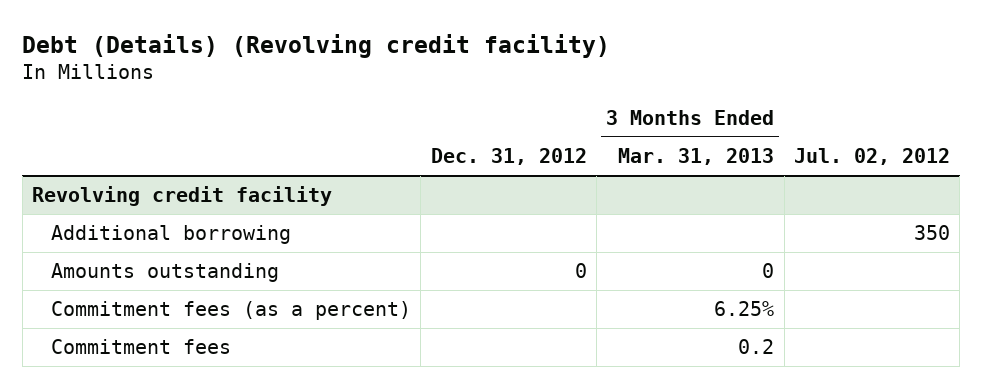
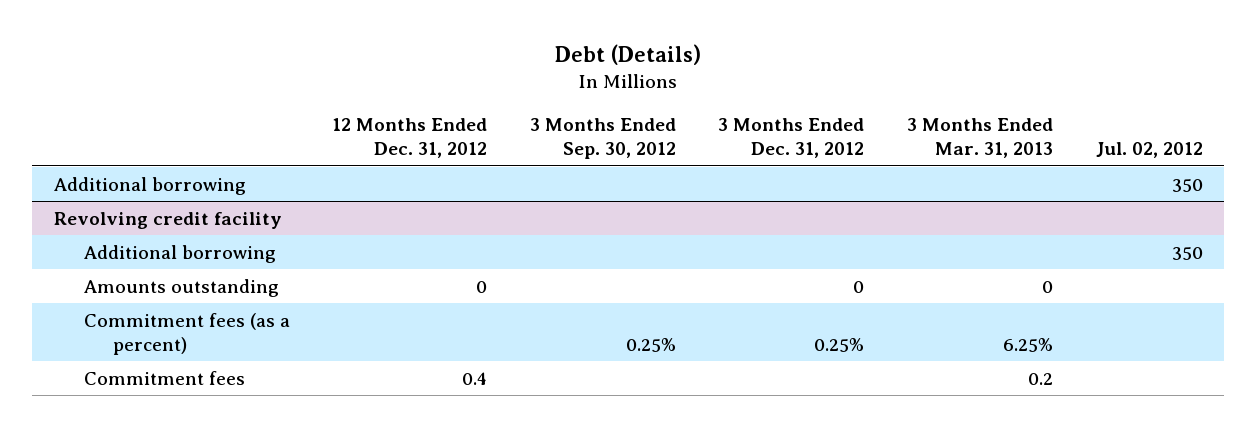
- Debt (Details) (Revolving credit facility)
+ Debt (Details)
- | Dec. 31, 2012 | 3 Months Ended Mar. 31, 2013 | Jul. 02, 2012
+ | 12 Months Ended Dec. 31, 2012 | 3 Months Ended Sep. 30, 2012 | 3 Months Ended Dec. 31, 2012 | 3 Months Ended Mar. 31, 2013 | Jul. 02, 2012
+ Additional borrowing | | | | | 350

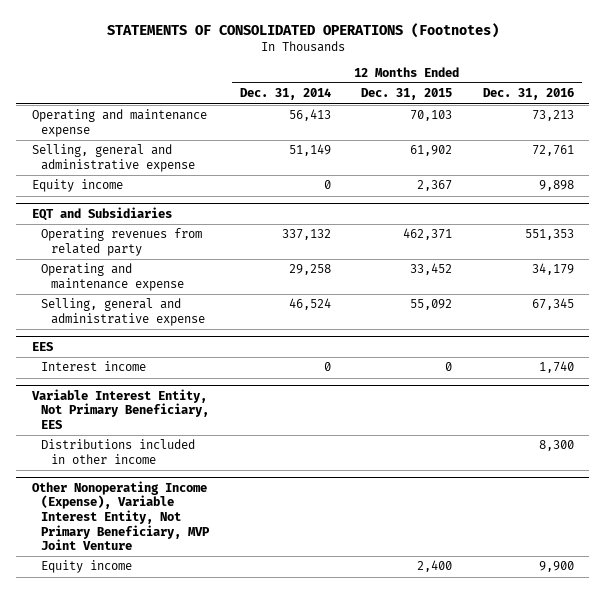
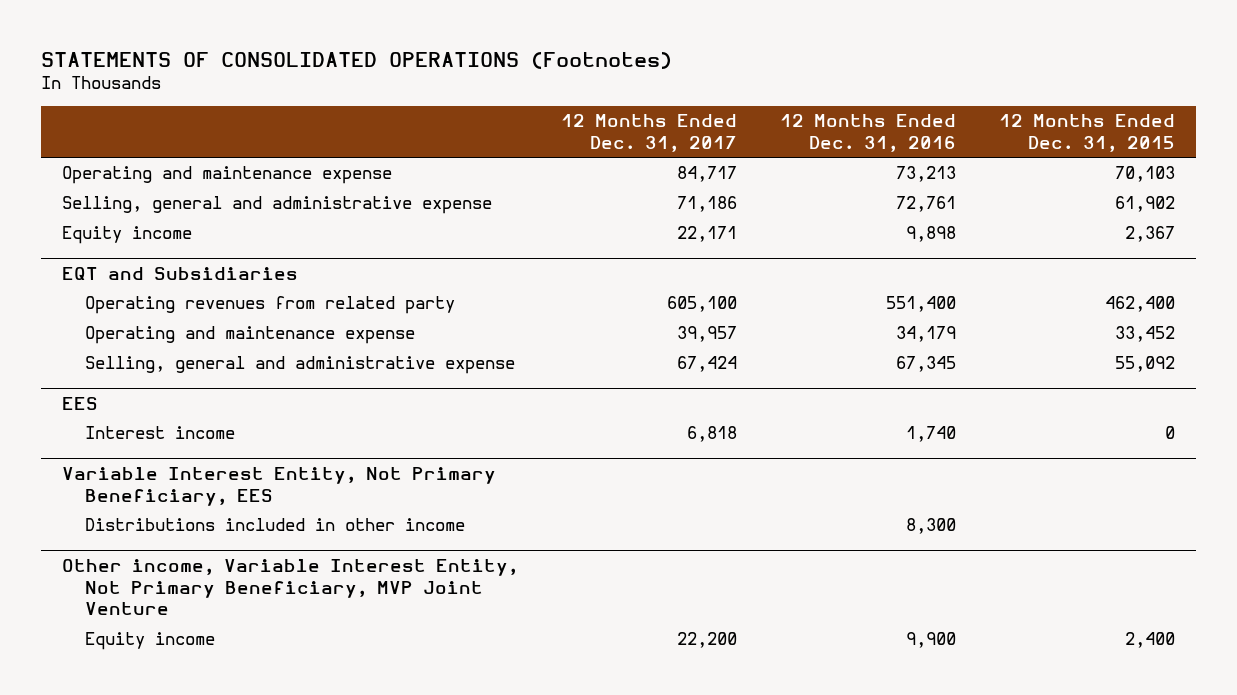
- | 12 Months Ended Dec. 31, 2014 | 12 Months Ended Dec. 31, 2015 | 12 Months Ended Dec. 31, 2016
+ | 12 Months Ended Dec. 31, 2017 | 12 Months Ended Dec. 31, 2016 | 12 Months Ended Dec. 31, 2015
@ EQT and Subsidiaries
- Operating revenues from related party | 337,132 | 462,371 | 551,353
+ Operating revenues from related party | 605,100 | 551,400 | 462,400
- Other Nonoperating Income (Expense), Variable Interest Entity, Not Primary Beneficiary, MVP Joint Venture
+ Other income, Variable Interest Entity, Not Primary Beneficiary, MVP Joint Venture

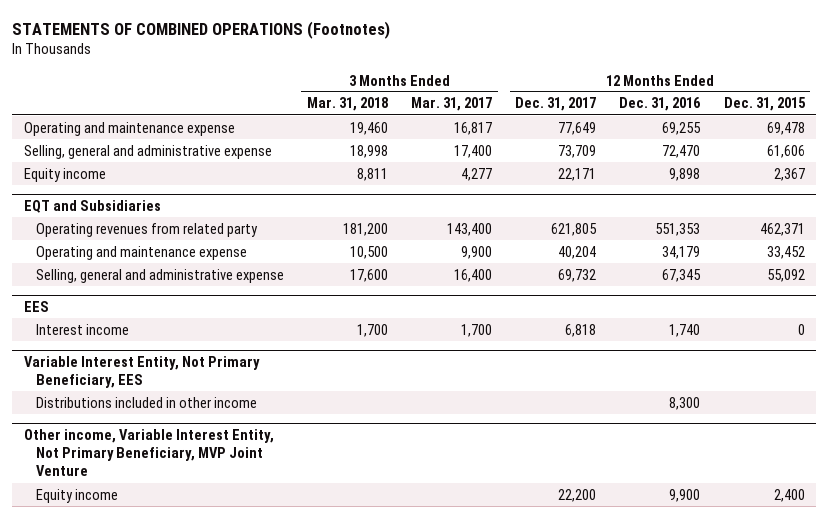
- STATEMENTS OF CONSOLIDATED OPERATIONS (Footnotes)
+ STATEMENTS OF COMBINED OPERATIONS (Footnotes)
- | 12 Months Ended Dec. 31, 2017 | 12 Months Ended Dec. 31, 2016 | 12 Months Ended Dec. 31, 2015
+ | 3 Months Ended Mar. 31, 2018 | 3 Months Ended Mar. 31, 2017 | 12 Months Ended Dec. 31, 2017 | 12 Months Ended Dec. 31, 2016 | 12 Months Ended Dec. 31, 2015
- Operating and maintenance expense | 84,717 | 73,213 | 70,103
- Selling, general and administrative expense | 71,186 | 72,761 | 61,902
+ Operating and maintenance expense | 19,460 | 16,817 | 77,649 | 69,255 | 69,478
+ Selling, general and administrative expense | 18,998 | 17,400 | 73,709 | 72,470 | 61,606
@ EQT and Subsidiaries
- Operating revenues from related party | 605,100 | 551,400 | 462,400
- Operating and maintenance expense | 39,957 | 34,179 | 33,452
- Selling, general and administrative expense | 67,424 | 67,345 | 55,092
+ Operating revenues from related party | 181,200 | 143,400 | 621,805 | 551,353 | 462,371
+ Operating and maintenance expense | 10,500 | 9,900 | 40,204 | 34,179 | 33,452
+ Selling, general and administrative expense | 17,600 | 16,400 | 69,732 | 67,345 | 55,092

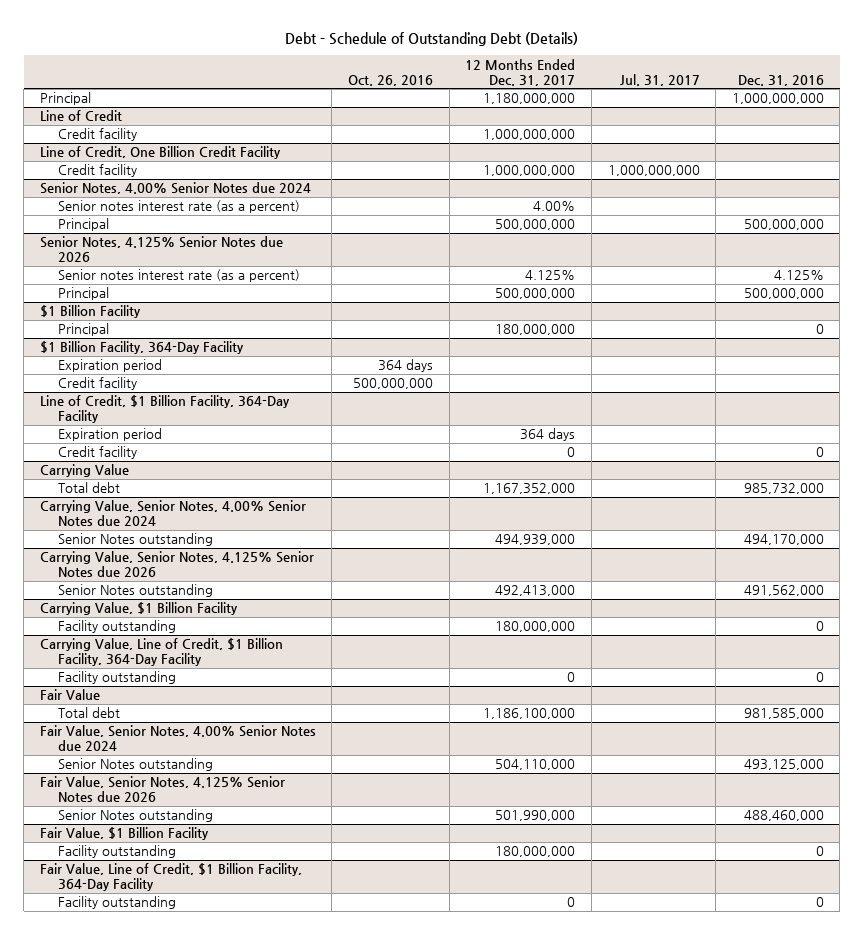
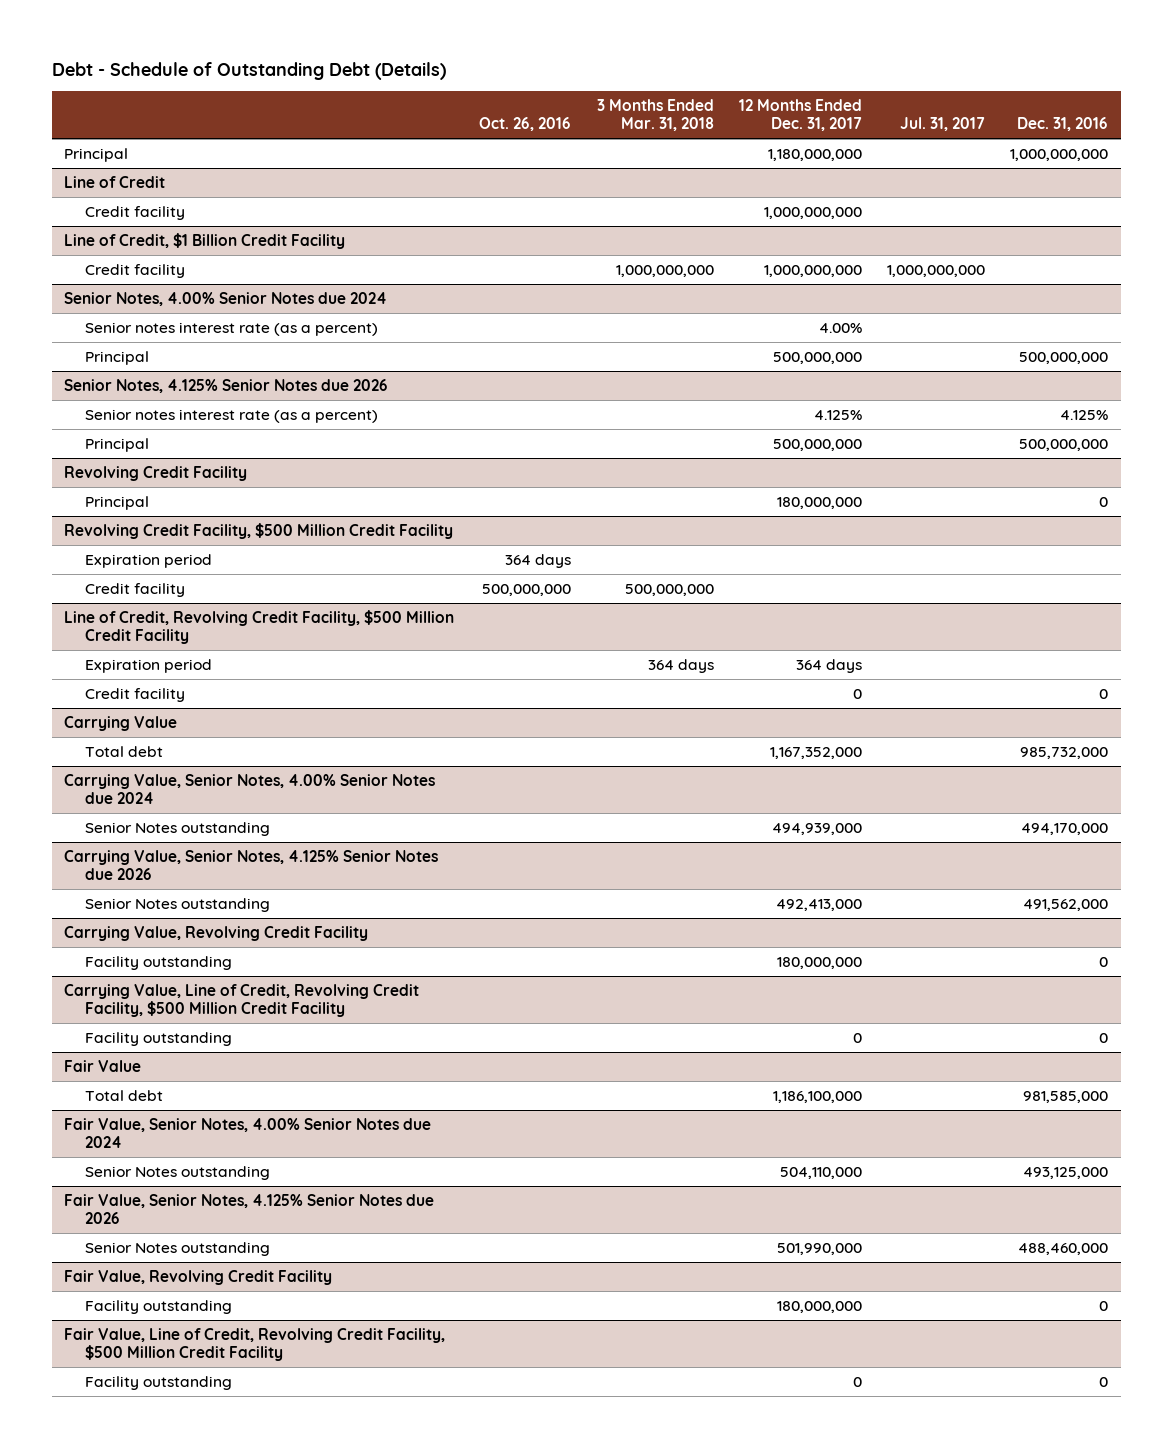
- | Oct. 26, 2016 | 12 Months Ended Dec. 31, 2017 | Jul. 31, 2017 | Dec. 31, 2016
+ | Oct. 26, 2016 | 3 Months Ended Mar. 31, 2018 | 12 Months Ended Dec. 31, 2017 | Jul. 31, 2017 | Dec. 31, 2016
- Line of Credit, One Billion Credit Facility
+ Line of Credit, $1 Billion Credit Facility
- $1 Billion Facility
+ Revolving Credit Facility
- $1 Billion Facility, 364-Day Facility
+ Revolving Credit Facility, $500 Million Credit Facility
- Line of Credit, $1 Billion Facility, 364-Day Facility
+ Line of Credit, Revolving Credit Facility, $500 Million Credit Facility
- Carrying Value, $1 Billion Facility
+ Carrying Value, Revolving Credit Facility
- Carrying Value, Line of Credit, $1 Billion Facility, 364-Day Facility
+ Carrying Value, Line of Credit, Revolving Credit Facility, $500 Million Credit Facility
- Fair Value, $1 Billion Facility
+ Fair Value, Revolving Credit Facility
- Fair Value, Line of Credit, $1 Billion Facility, 364-Day Facility
+ Fair Value, Line of Credit, Revolving Credit Facility, $500 Million Credit Facility

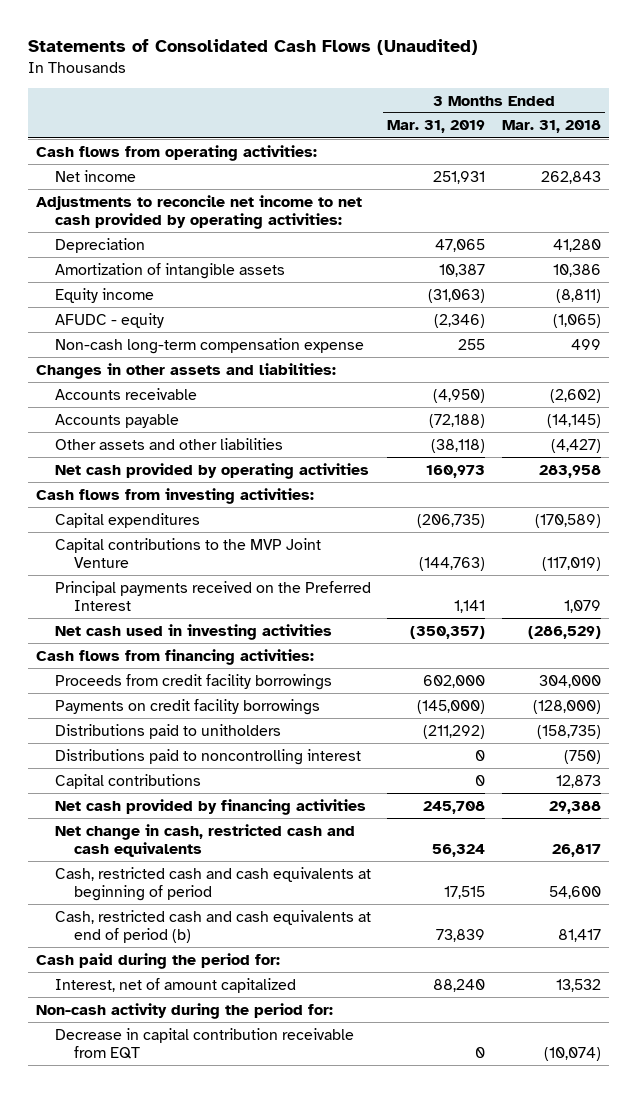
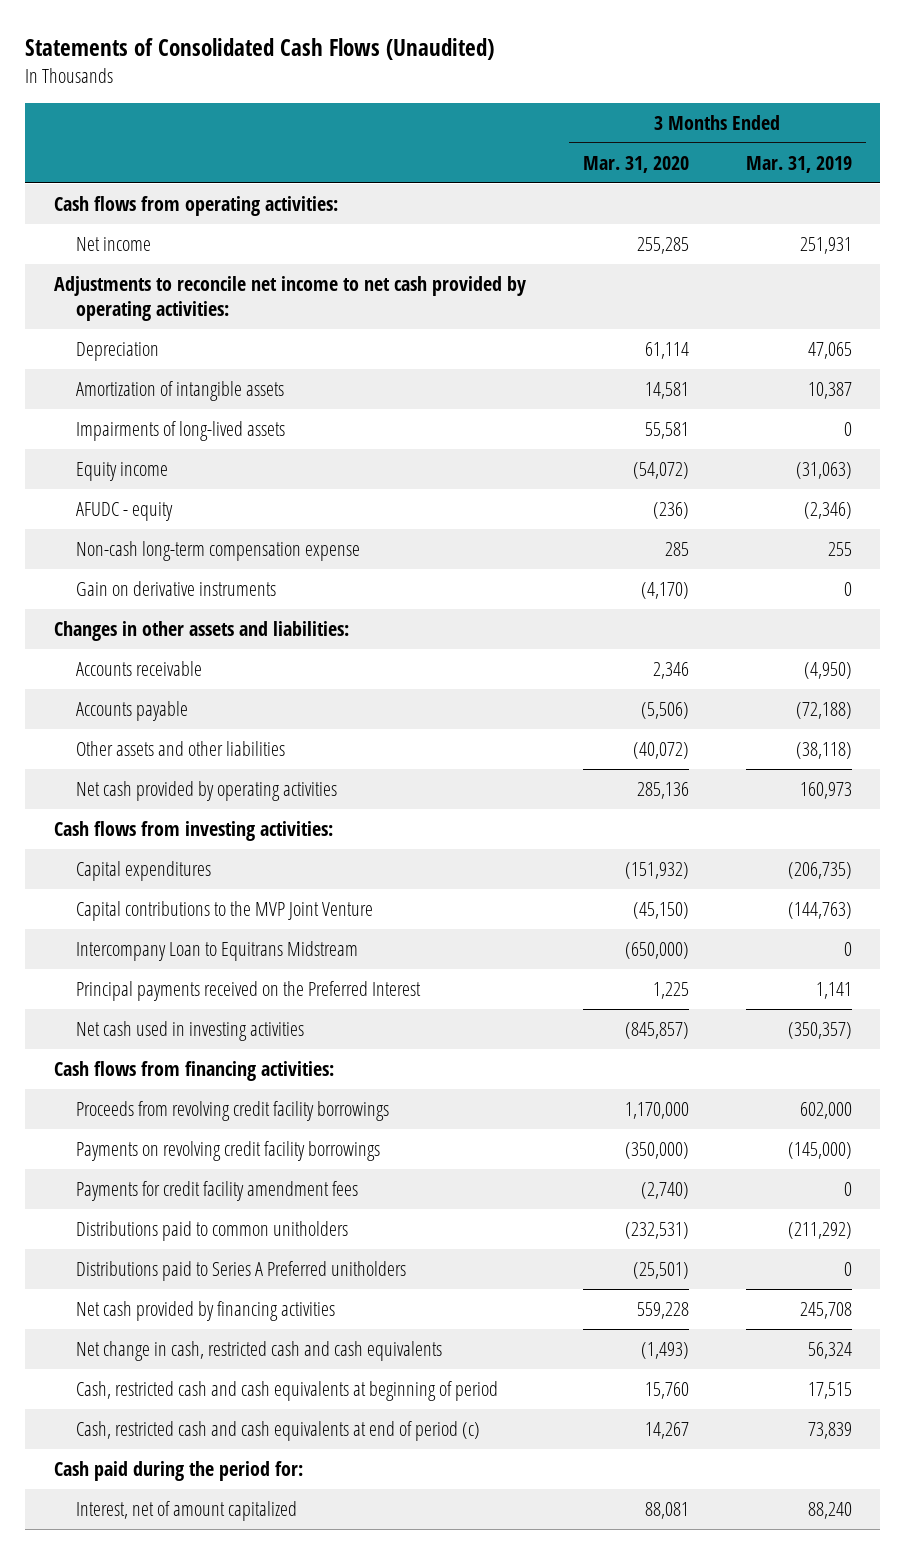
- | 3 Months Ended Mar. 31, 2019 | 3 Months Ended Mar. 31, 2018
+ | 3 Months Ended Mar. 31, 2020 | 3 Months Ended Mar. 31, 2019
+ Impairments of long-lived assets | 55,581 | 0
+ Gain on derivative instruments | (4,170) | 0
+ Intercompany Loan to Equitrans Midstream | (650,000) | 0
- Proceeds from credit facility borrowings | 602,000 | 304,000
- Payments on credit facility borrowings | (145,000) | (128,000)
- Distributions paid to unitholders | (211,292) | (158,735)
- Distributions paid to noncontrolling interest | 0 | (750)
- Capital contributions | 0 | 12,873
+ Proceeds from revolving credit facility borrowings | 1,170,000 | 602,000
+ Payments on revolving credit facility borrowings | (350,000) | (145,000)
+ Payments for credit facility amendment fees | (2,740) | 0
+ Distributions paid to common unitholders | (232,531) | (211,292)
+ Distributions paid to Series A Preferred unitholders | (25,501) | 0
- Cash, restricted cash and cash equivalents at end of period (b) | 73,839 | 81,417
+ Cash, restricted cash and cash equivalents at end of period (c) | 14,267 | 73,839
- Non-cash activity during the period for:
- Decrease in capital contribution receivable from EQT | 0 | (10,074)

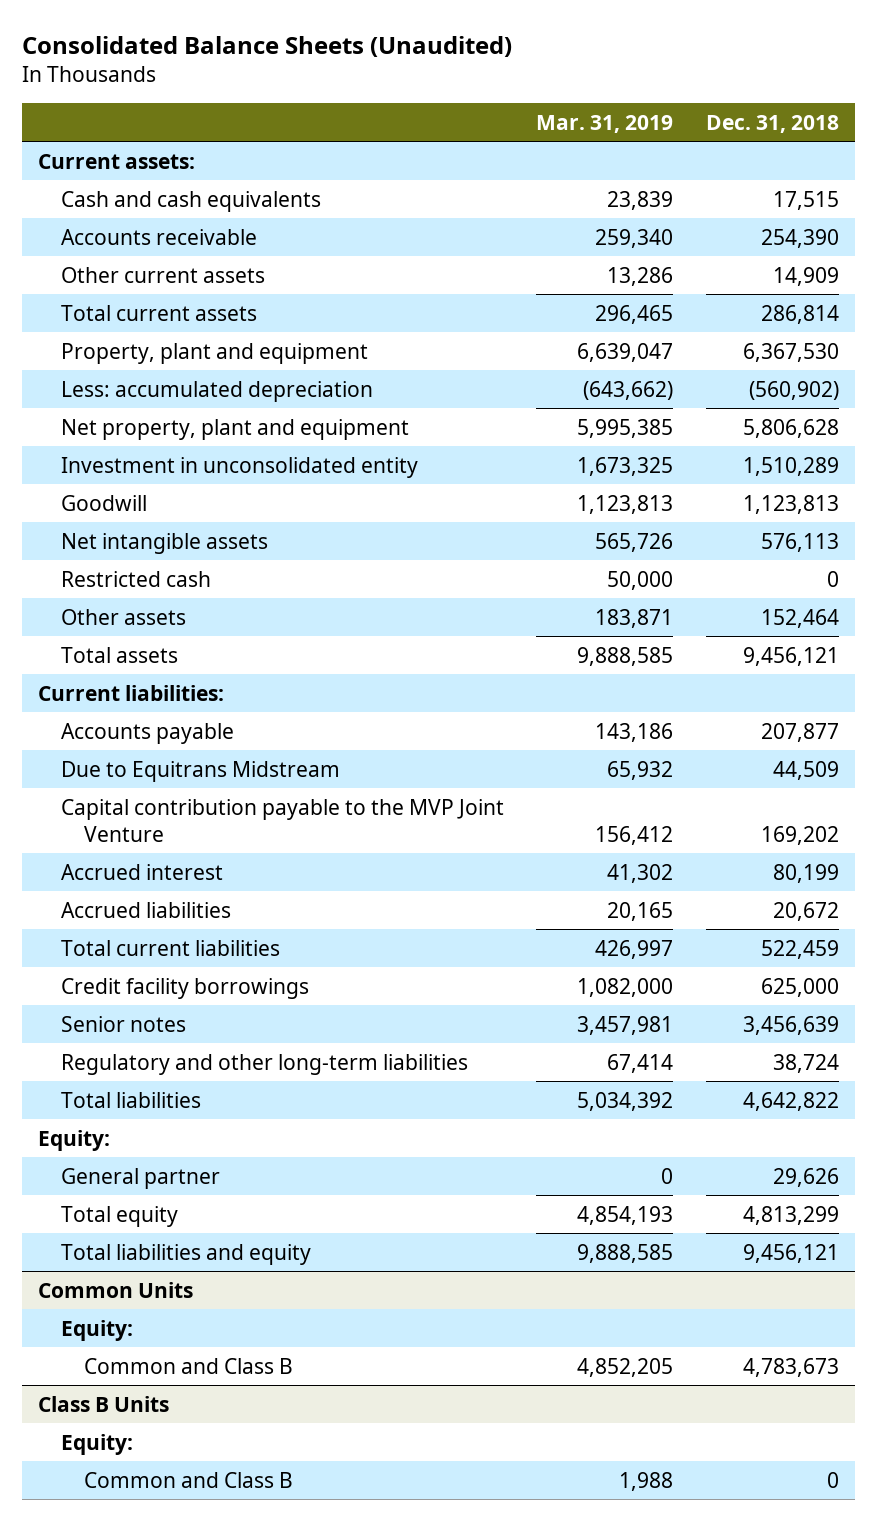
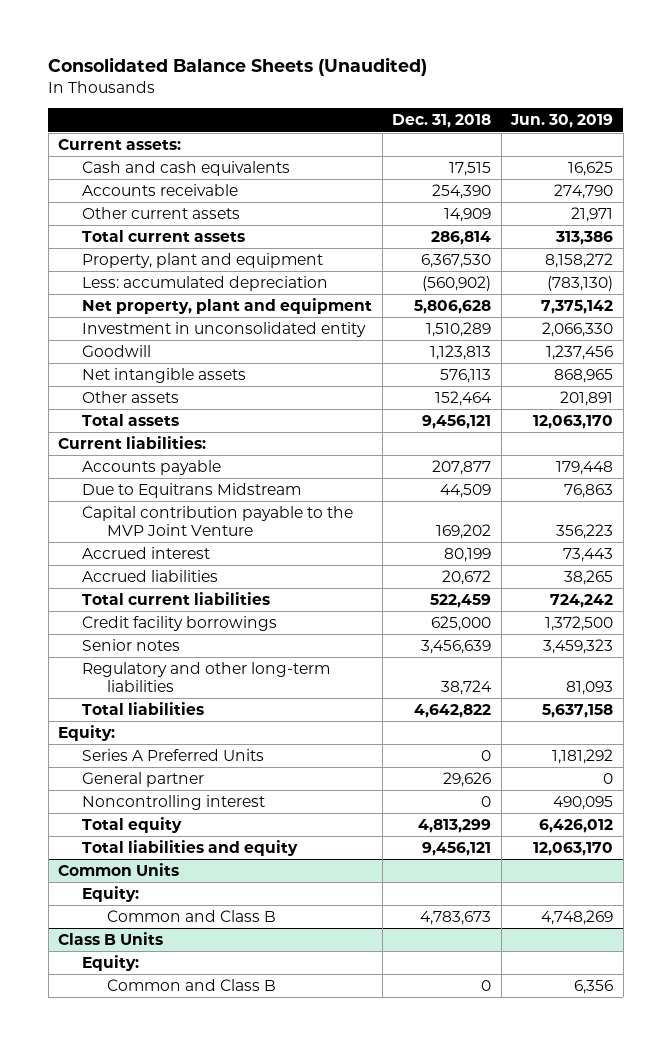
- | Mar. 31, 2019 | Dec. 31, 2018
+ | Dec. 31, 2018 | Jun. 30, 2019
- Restricted cash | 50,000 | 0
+ Series A Preferred Units | 0 | 1,181,292
+ Noncontrolling interest | 0 | 490,095

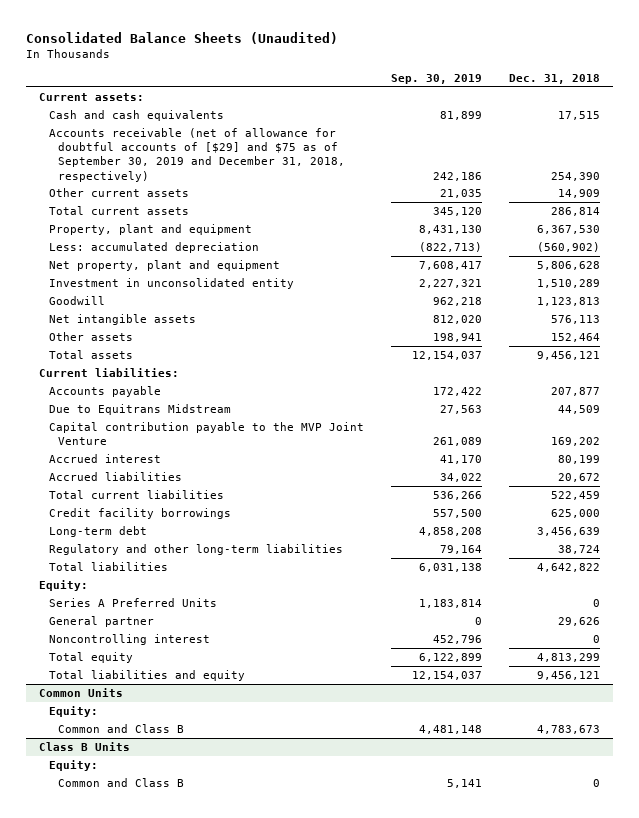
- | Dec. 31, 2018 | Jun. 30, 2019
+ | Sep. 30, 2019 | Dec. 31, 2018
- Accounts receivable | 254,390 | 274,790
+ Accounts receivable (net of allowance for doubtful accounts of [$29] and $75 as of September 30, 2019 and December 31, 2018, respectively) | 242,186 | 254,390
- Senior notes | 3,456,639 | 3,459,323
+ Long-term debt | 4,858,208 | 3,456,639

